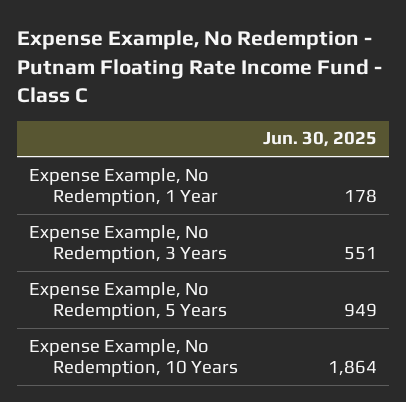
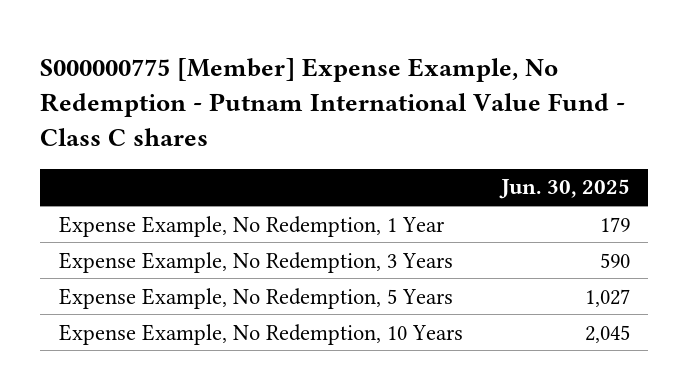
- Expense Example, No Redemption - Putnam Floating Rate Income Fund - Class C
+ S000000775 [Member] Expense Example, No Redemption - Putnam International Value Fund - Class C shares
- Expense Example, No Redemption, 1 Year | 178
- Expense Example, No Redemption, 3 Years | 551
- Expense Example, No Redemption, 5 Years | 949
- Expense Example, No Redemption, 10 Years | 1,864
+ Expense Example, No Redemption, 1 Year | 179
+ Expense Example, No Redemption, 3 Years | 590
+ Expense Example, No Redemption, 5 Years | 1,027
+ Expense Example, No Redemption, 10 Years | 2,045

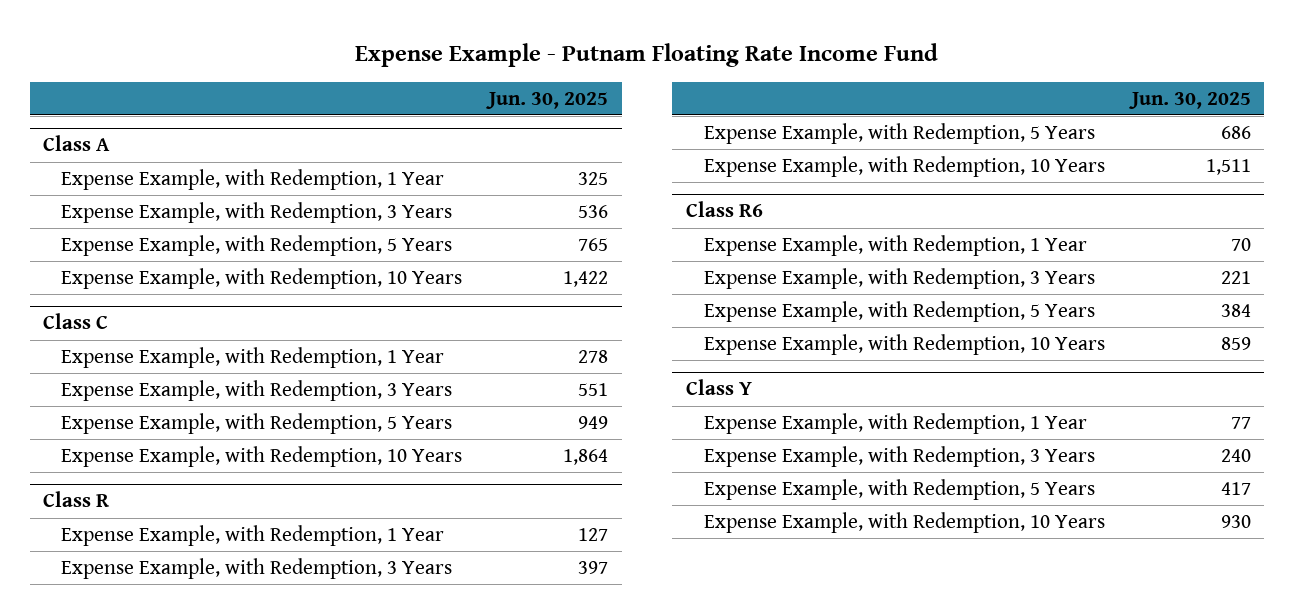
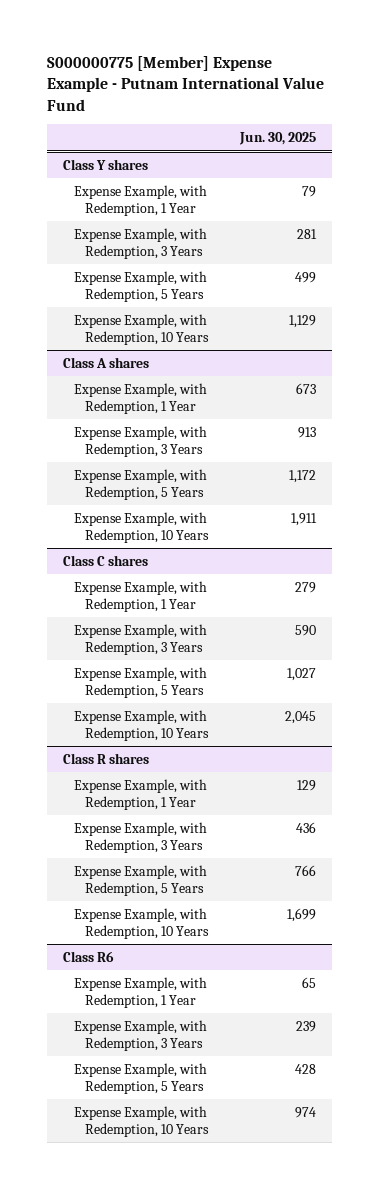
- Expense Example - Putnam Floating Rate Income Fund
+ S000000775 [Member] Expense Example - Putnam International Value Fund
- Class A
- Expense Example, with Redemption, 1 Year | 325
- Expense Example, with Redemption, 3 Years | 536
- Expense Example, with Redemption, 5 Years | 765
- Expense Example, with Redemption, 10 Years | 1,422
- Class C
- Expense Example, with Redemption, 1 Year | 278
- Expense Example, with Redemption, 3 Years | 551
- Expense Example, with Redemption, 5 Years | 949
- Expense Example, with Redemption, 10 Years | 1,864
- Class R
- Expense Example, with Redemption, 1 Year | 127
- Expense Example, with Redemption, 3 Years | 397
- Expense Example, with Redemption, 5 Years | 686
- Expense Example, with Redemption, 10 Years | 1,511
+ Class Y shares
+ Expense Example, with Redemption, 1 Year | 79
+ Expense Example, with Redemption, 3 Years | 281
+ Expense Example, with Redemption, 5 Years | 499
+ Expense Example, with Redemption, 10 Years | 1,129
+ Class A shares
+ Expense Example, with Redemption, 1 Year | 673
+ Expense Example, with Redemption, 3 Years | 913
+ Expense Example, with Redemption, 5 Years | 1,172
+ Expense Example, with Redemption, 10 Years | 1,911
+ Class C shares
+ Expense Example, with Redemption, 1 Year | 279
+ Expense Example, with Redemption, 3 Years | 590
+ Expense Example, with Redemption, 5 Years | 1,027
+ Expense Example, with Redemption, 10 Years | 2,045
+ Class R shares
+ Expense Example, with Redemption, 1 Year | 129
+ Expense Example, with Redemption, 3 Years | 436
+ Expense Example, with Redemption, 5 Years | 766
+ Expense Example, with Redemption, 10 Years | 1,699
@ Class R6
- Expense Example, with Redemption, 1 Year | 70
- Expense Example, with Redemption, 3 Years | 221
- Expense Example, with Redemption, 5 Years | 384
- Expense Example, with Redemption, 10 Years | 859
- Class Y
- Expense Example, with Redemption, 1 Year | 77
- Expense Example, with Redemption, 3 Years | 240
- Expense Example, with Redemption, 5 Years | 417
- Expense Example, with Redemption, 10 Years | 930
@ Class R6
+ Expense Example, with Redemption, 1 Year | 65
+ Expense Example, with Redemption, 3 Years | 239
+ Expense Example, with Redemption, 5 Years | 428
+ Expense Example, with Redemption, 10 Years | 974

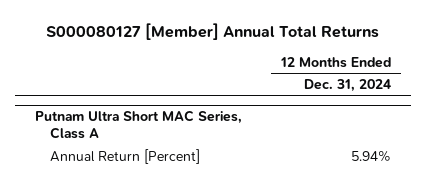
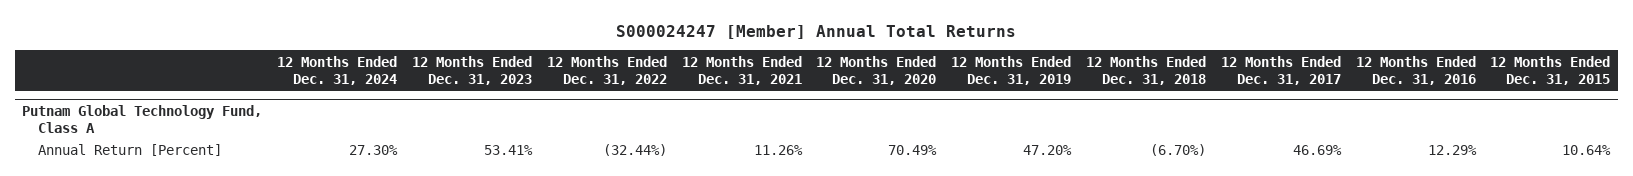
- S000080127 [Member] Annual Total Returns
+ S000024247 [Member] Annual Total Returns
- | 12 Months Ended Dec. 31, 2024
+ | 12 Months Ended Dec. 31, 2024 | 12 Months Ended Dec. 31, 2023 | 12 Months Ended Dec. 31, 2022 | 12 Months Ended Dec. 31, 2021 | 12 Months Ended Dec. 31, 2020 | 12 Months Ended Dec. 31, 2019 | 12 Months Ended Dec. 31, 2018 | 12 Months Ended Dec. 31, 2017 | 12 Months Ended Dec. 31, 2016 | 12 Months Ended Dec. 31, 2015
- Putnam Ultra Short MAC Series, Class A
- Annual Return [Percent] | 5.94%
+ Putnam Global Technology Fund, Class A
+ Annual Return [Percent] | 27.30% | 53.41% | (32.44%) | 11.26% | 70.49% | 47.20% | (6.70%) | 46.69% | 12.29% | 10.64%

